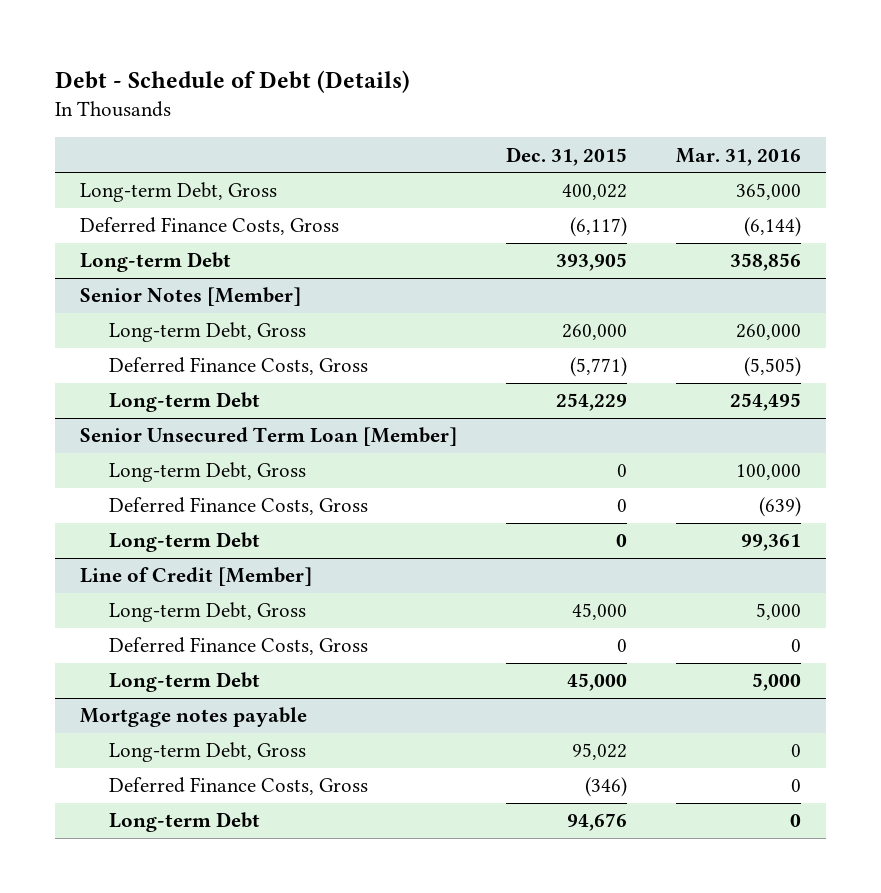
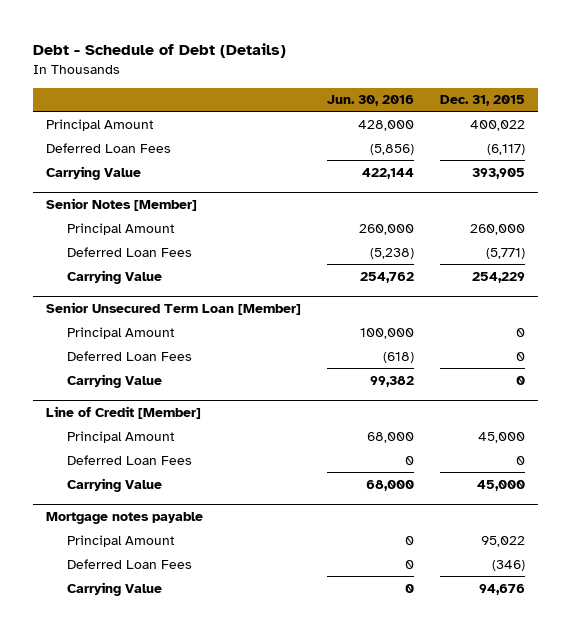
- | Dec. 31, 2015 | Mar. 31, 2016
+ | Jun. 30, 2016 | Dec. 31, 2015
- Long-term Debt, Gross | 400,022 | 365,000
- Deferred Finance Costs, Gross | (6,117) | (6,144)
- Long-term Debt | 393,905 | 358,856
+ Principal Amount | 428,000 | 400,022
+ Deferred Loan Fees | (5,856) | (6,117)
+ Carrying Value | 422,144 | 393,905
@ Senior Notes [Member]
- Long-term Debt, Gross | 260,000 | 260,000
- Deferred Finance Costs, Gross | (5,771) | (5,505)
- Long-term Debt | 254,229 | 254,495
+ Principal Amount | 260,000 | 260,000
+ Deferred Loan Fees | (5,238) | (5,771)
+ Carrying Value | 254,762 | 254,229
@ Senior Unsecured Term Loan [Member]
- Long-term Debt, Gross | 0 | 100,000
- Deferred Finance Costs, Gross | 0 | (639)
- Long-term Debt | 0 | 99,361
+ Principal Amount | 100,000 | 0
+ Deferred Loan Fees | (618) | 0
+ Carrying Value | 99,382 | 0
@ Line of Credit [Member]
- Long-term Debt, Gross | 45,000 | 5,000
- Deferred Finance Costs, Gross | 0 | 0
- Long-term Debt | 45,000 | 5,000
+ Principal Amount | 68,000 | 45,000
+ Deferred Loan Fees | 0 | 0
+ Carrying Value | 68,000 | 45,000
@ Mortgage notes payable
- Long-term Debt, Gross | 95,022 | 0
- Deferred Finance Costs, Gross | (346) | 0
- Long-term Debt | 94,676 | 0
+ Principal Amount | 0 | 95,022
+ Deferred Loan Fees | 0 | (346)
+ Carrying Value | 0 | 94,676

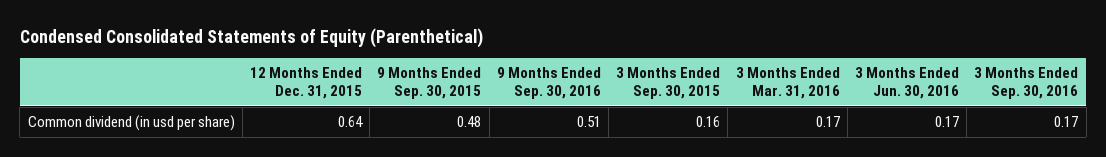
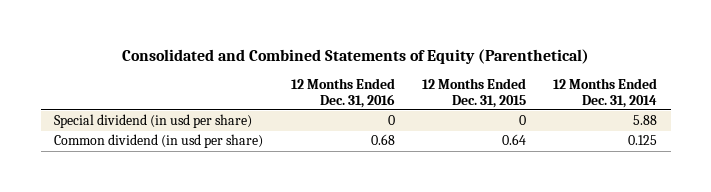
- Condensed Consolidated Statements of Equity (Parenthetical)
+ Consolidated and Combined Statements of Equity (Parenthetical)
- | 12 Months Ended Dec. 31, 2015 | 9 Months Ended Sep. 30, 2015 | 9 Months Ended Sep. 30, 2016 | 3 Months Ended Sep. 30, 2015 | 3 Months Ended Mar. 31, 2016 | 3 Months Ended Jun. 30, 2016 | 3 Months Ended Sep. 30, 2016
+ | 12 Months Ended Dec. 31, 2016 | 12 Months Ended Dec. 31, 2015 | 12 Months Ended Dec. 31, 2014
+ Special dividend (in usd per share) | 0 | 0 | 5.88

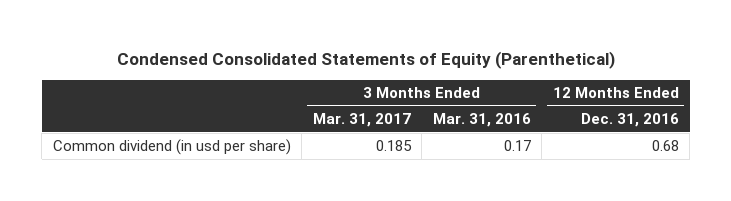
- Consolidated and Combined Statements of Equity (Parenthetical)
+ Condensed Consolidated Statements of Equity (Parenthetical)
- | 12 Months Ended Dec. 31, 2016 | 12 Months Ended Dec. 31, 2015 | 12 Months Ended Dec. 31, 2014
+ | 3 Months Ended Mar. 31, 2017 | 3 Months Ended Mar. 31, 2016 | 12 Months Ended Dec. 31, 2016
- Special dividend (in usd per share) | 0 | 0 | 5.88

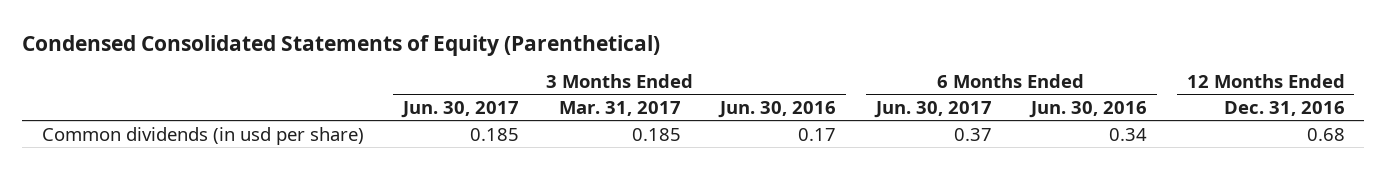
- | 3 Months Ended Mar. 31, 2017 | 3 Months Ended Mar. 31, 2016 | 12 Months Ended Dec. 31, 2016
+ | 3 Months Ended Jun. 30, 2017 | 3 Months Ended Mar. 31, 2017 | 3 Months Ended Jun. 30, 2016 | 6 Months Ended Jun. 30, 2017 | 6 Months Ended Jun. 30, 2016 | 12 Months Ended Dec. 31, 2016
- Common dividend (in usd per share) | 0.185 | 0.17 | 0.68
+ Common dividends (in usd per share) | 0.185 | 0.185 | 0.17 | 0.37 | 0.34 | 0.68

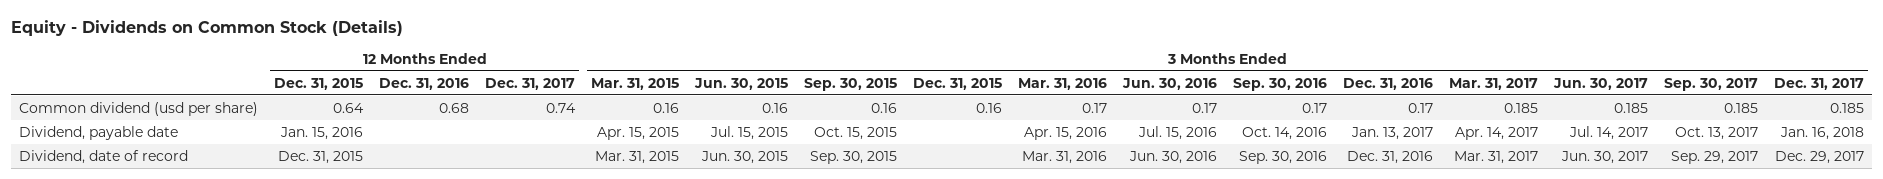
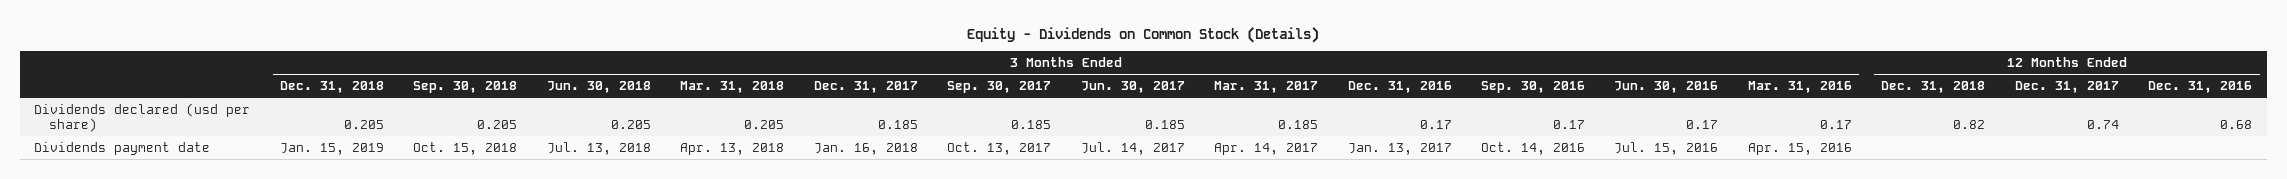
- | 12 Months Ended Dec. 31, 2015 | 12 Months Ended Dec. 31, 2016 | 12 Months Ended Dec. 31, 2017 | 3 Months Ended Mar. 31, 2015 | 3 Months Ended Jun. 30, 2015 | 3 Months Ended Sep. 30, 2015 | 3 Months Ended Dec. 31, 2015 | 3 Months Ended Mar. 31, 2016 | 3 Months Ended Jun. 30, 2016 | 3 Months Ended Sep. 30, 2016 | 3 Months Ended Dec. 31, 2016 | 3 Months Ended Mar. 31, 2017 | 3 Months Ended Jun. 30, 2017 | 3 Months Ended Sep. 30, 2017 | 3 Months Ended Dec. 31, 2017
+ | 3 Months Ended Dec. 31, 2018 | 3 Months Ended Sep. 30, 2018 | 3 Months Ended Jun. 30, 2018 | 3 Months Ended Mar. 31, 2018 | 3 Months Ended Dec. 31, 2017 | 3 Months Ended Sep. 30, 2017 | 3 Months Ended Jun. 30, 2017 | 3 Months Ended Mar. 31, 2017 | 3 Months Ended Dec. 31, 2016 | 3 Months Ended Sep. 30, 2016 | 3 Months Ended Jun. 30, 2016 | 3 Months Ended Mar. 31, 2016 | 12 Months Ended Dec. 31, 2018 | 12 Months Ended Dec. 31, 2017 | 12 Months Ended Dec. 31, 2016
- Common dividend (usd per share) | 0.64 | 0.68 | 0.74 | 0.16 | 0.16 | 0.16 | 0.16 | 0.17 | 0.17 | 0.17 | 0.17 | 0.185 | 0.185 | 0.185 | 0.185
- Dividend, payable date | Jan. 15, 2016 | | | Apr. 15, 2015 | Jul. 15, 2015 | Oct. 15, 2015 | | Apr. 15, 2016 | Jul. 15, 2016 | Oct. 14, 2016 | Jan. 13, 2017 | Apr. 14, 2017 | Jul. 14, 2017 | Oct. 13, 2017 | Jan. 16, 2018
- Dividend, date of record | Dec. 31, 2015 | | | Mar. 31, 2015 | Jun. 30, 2015 | Sep. 30, 2015 | | Mar. 31, 2016 | Jun. 30, 2016 | Sep. 30, 2016 | Dec. 31, 2016 | Mar. 31, 2017 | Jun. 30, 2017 | Sep. 29, 2017 | Dec. 29, 2017
+ Dividends declared (usd per share) | 0.205 | 0.205 | 0.205 | 0.205 | 0.185 | 0.185 | 0.185 | 0.185 | 0.17 | 0.17 | 0.17 | 0.17 | 0.82 | 0.74 | 0.68
+ Dividends payment date | Jan. 15, 2019 | Oct. 15, 2018 | Jul. 13, 2018 | Apr. 13, 2018 | Jan. 16, 2018 | Oct. 13, 2017 | Jul. 14, 2017 | Apr. 14, 2017 | Jan. 13, 2017 | Oct. 14, 2016 | Jul. 15, 2016 | Apr. 15, 2016 | | |

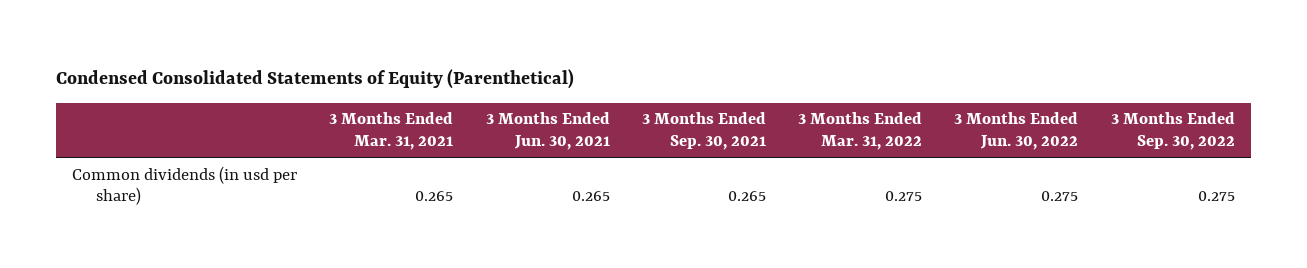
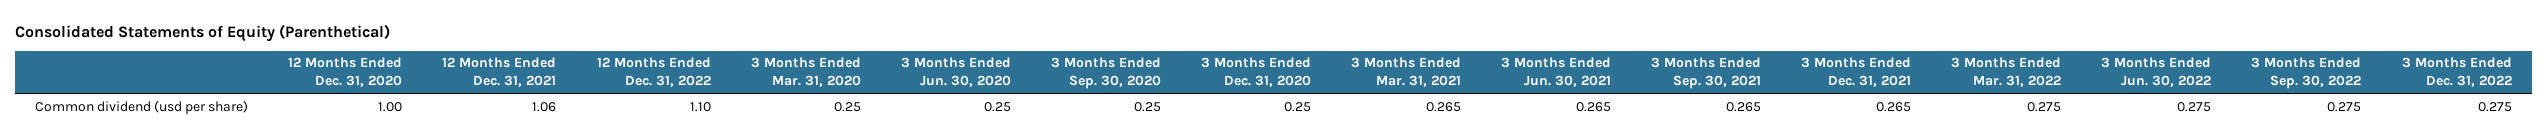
- Condensed Consolidated Statements of Equity (Parenthetical)
+ Consolidated Statements of Equity (Parenthetical)
- | 3 Months Ended Mar. 31, 2021 | 3 Months Ended Jun. 30, 2021 | 3 Months Ended Sep. 30, 2021 | 3 Months Ended Mar. 31, 2022 | 3 Months Ended Jun. 30, 2022 | 3 Months Ended Sep. 30, 2022
+ | 12 Months Ended Dec. 31, 2020 | 12 Months Ended Dec. 31, 2021 | 12 Months Ended Dec. 31, 2022 | 3 Months Ended Mar. 31, 2020 | 3 Months Ended Jun. 30, 2020 | 3 Months Ended Sep. 30, 2020 | 3 Months Ended Dec. 31, 2020 | 3 Months Ended Mar. 31, 2021 | 3 Months Ended Jun. 30, 2021 | 3 Months Ended Sep. 30, 2021 | 3 Months Ended Dec. 31, 2021 | 3 Months Ended Mar. 31, 2022 | 3 Months Ended Jun. 30, 2022 | 3 Months Ended Sep. 30, 2022 | 3 Months Ended Dec. 31, 2022
- Common dividends (in usd per share) | 0.265 | 0.265 | 0.265 | 0.275 | 0.275 | 0.275
+ Common dividend (usd per share) | 1.00 | 1.06 | 1.10 | 0.25 | 0.25 | 0.25 | 0.25 | 0.265 | 0.265 | 0.265 | 0.265 | 0.275 | 0.275 | 0.275 | 0.275

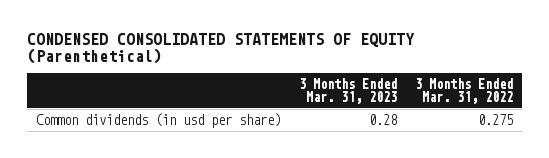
- Consolidated Statements of Equity (Parenthetical)
+ CONDENSED CONSOLIDATED STATEMENTS OF EQUITY (Parenthetical)
- | 12 Months Ended Dec. 31, 2020 | 12 Months Ended Dec. 31, 2021 | 12 Months Ended Dec. 31, 2022 | 3 Months Ended Mar. 31, 2020 | 3 Months Ended Jun. 30, 2020 | 3 Months Ended Sep. 30, 2020 | 3 Months Ended Dec. 31, 2020 | 3 Months Ended Mar. 31, 2021 | 3 Months Ended Jun. 30, 2021 | 3 Months Ended Sep. 30, 2021 | 3 Months Ended Dec. 31, 2021 | 3 Months Ended Mar. 31, 2022 | 3 Months Ended Jun. 30, 2022 | 3 Months Ended Sep. 30, 2022 | 3 Months Ended Dec. 31, 2022
+ | 3 Months Ended Mar. 31, 2023 | 3 Months Ended Mar. 31, 2022
- Common dividend (usd per share) | 1.00 | 1.06 | 1.10 | 0.25 | 0.25 | 0.25 | 0.25 | 0.265 | 0.265 | 0.265 | 0.265 | 0.275 | 0.275 | 0.275 | 0.275
+ Common dividends (in usd per share) | 0.28 | 0.275

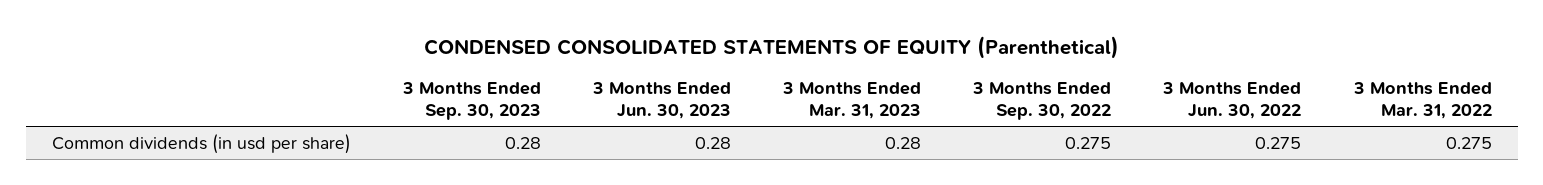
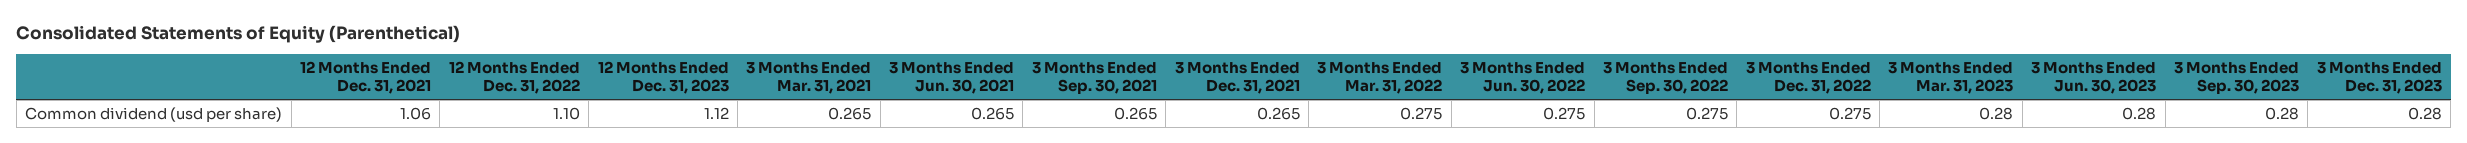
- CONDENSED CONSOLIDATED STATEMENTS OF EQUITY (Parenthetical)
+ Consolidated Statements of Equity (Parenthetical)
- | 3 Months Ended Sep. 30, 2023 | 3 Months Ended Jun. 30, 2023 | 3 Months Ended Mar. 31, 2023 | 3 Months Ended Sep. 30, 2022 | 3 Months Ended Jun. 30, 2022 | 3 Months Ended Mar. 31, 2022
+ | 12 Months Ended Dec. 31, 2021 | 12 Months Ended Dec. 31, 2022 | 12 Months Ended Dec. 31, 2023 | 3 Months Ended Mar. 31, 2021 | 3 Months Ended Jun. 30, 2021 | 3 Months Ended Sep. 30, 2021 | 3 Months Ended Dec. 31, 2021 | 3 Months Ended Mar. 31, 2022 | 3 Months Ended Jun. 30, 2022 | 3 Months Ended Sep. 30, 2022 | 3 Months Ended Dec. 31, 2022 | 3 Months Ended Mar. 31, 2023 | 3 Months Ended Jun. 30, 2023 | 3 Months Ended Sep. 30, 2023 | 3 Months Ended Dec. 31, 2023
- Common dividends (in usd per share) | 0.28 | 0.28 | 0.28 | 0.275 | 0.275 | 0.275
+ Common dividend (usd per share) | 1.06 | 1.10 | 1.12 | 0.265 | 0.265 | 0.265 | 0.265 | 0.275 | 0.275 | 0.275 | 0.275 | 0.28 | 0.28 | 0.28 | 0.28

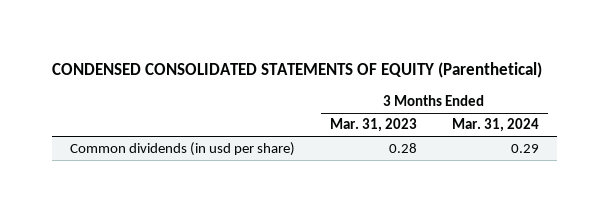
- Consolidated Statements of Equity (Parenthetical)
+ CONDENSED CONSOLIDATED STATEMENTS OF EQUITY (Parenthetical)
- | 12 Months Ended Dec. 31, 2021 | 12 Months Ended Dec. 31, 2022 | 12 Months Ended Dec. 31, 2023 | 3 Months Ended Mar. 31, 2021 | 3 Months Ended Jun. 30, 2021 | 3 Months Ended Sep. 30, 2021 | 3 Months Ended Dec. 31, 2021 | 3 Months Ended Mar. 31, 2022 | 3 Months Ended Jun. 30, 2022 | 3 Months Ended Sep. 30, 2022 | 3 Months Ended Dec. 31, 2022 | 3 Months Ended Mar. 31, 2023 | 3 Months Ended Jun. 30, 2023 | 3 Months Ended Sep. 30, 2023 | 3 Months Ended Dec. 31, 2023
+ | 3 Months Ended Mar. 31, 2023 | 3 Months Ended Mar. 31, 2024
- Common dividend (usd per share) | 1.06 | 1.10 | 1.12 | 0.265 | 0.265 | 0.265 | 0.265 | 0.275 | 0.275 | 0.275 | 0.275 | 0.28 | 0.28 | 0.28 | 0.28
+ Common dividends (in usd per share) | 0.28 | 0.29

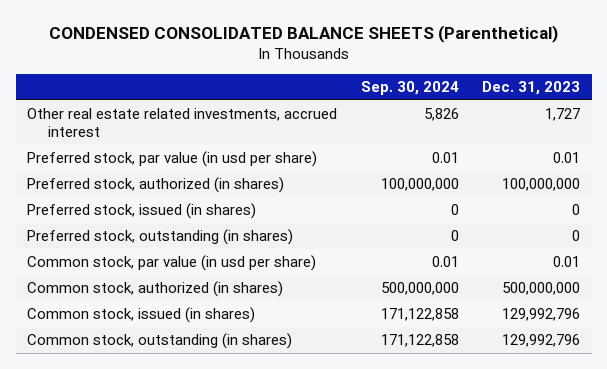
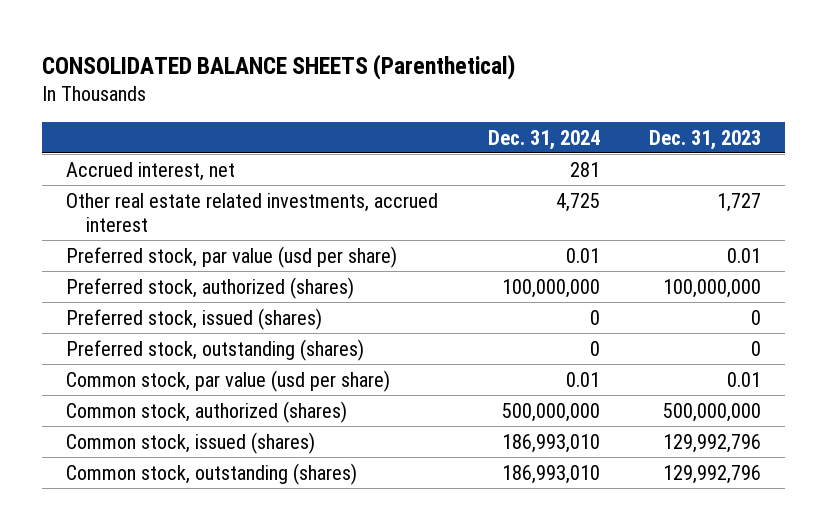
- CONDENSED CONSOLIDATED BALANCE SHEETS (Parenthetical)
+ CONSOLIDATED BALANCE SHEETS (Parenthetical)
- | Sep. 30, 2024 | Dec. 31, 2023
+ | Dec. 31, 2024 | Dec. 31, 2023
+ Accrued interest, net | 281 |
- Preferred stock, par value (in usd per share) | 0.01 | 0.01
- Preferred stock, authorized (in shares) | 100,000,000 | 100,000,000
- Preferred stock, issued (in shares) | 0 | 0
- Preferred stock, outstanding (in shares) | 0 | 0
- Common stock, par value (in usd per share) | 0.01 | 0.01
- Common stock, authorized (in shares) | 500,000,000 | 500,000,000
- Common stock, issued (in shares) | 171,122,858 | 129,992,796
- Common stock, outstanding (in shares) | 171,122,858 | 129,992,796
+ Preferred stock, par value (usd per share) | 0.01 | 0.01
+ Preferred stock, authorized (shares) | 100,000,000 | 100,000,000
+ Preferred stock, issued (shares) | 0 | 0
+ Preferred stock, outstanding (shares) | 0 | 0
+ Common stock, par value (usd per share) | 0.01 | 0.01
+ Common stock, authorized (shares) | 500,000,000 | 500,000,000
+ Common stock, issued (shares) | 186,993,010 | 129,992,796
+ Common stock, outstanding (shares) | 186,993,010 | 129,992,796

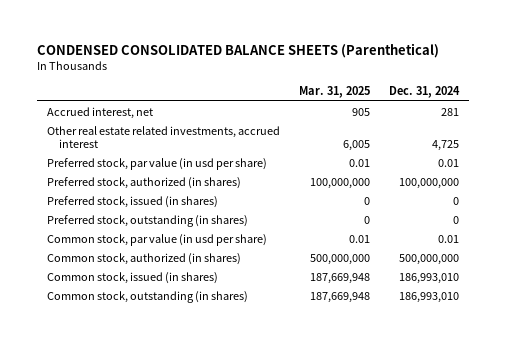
- CONSOLIDATED BALANCE SHEETS (Parenthetical)
+ CONDENSED CONSOLIDATED BALANCE SHEETS (Parenthetical)
- | Dec. 31, 2024 | Dec. 31, 2023
+ | Mar. 31, 2025 | Dec. 31, 2024
- Preferred stock, par value (usd per share) | 0.01 | 0.01
- Preferred stock, authorized (shares) | 100,000,000 | 100,000,000
- Preferred stock, issued (shares) | 0 | 0
- Preferred stock, outstanding (shares) | 0 | 0
- Common stock, par value (usd per share) | 0.01 | 0.01
- Common stock, authorized (shares) | 500,000,000 | 500,000,000
- Common stock, issued (shares) | 186,993,010 | 129,992,796
- Common stock, outstanding (shares) | 186,993,010 | 129,992,796
+ Preferred stock, par value (in usd per share) | 0.01 | 0.01
+ Preferred stock, authorized (in shares) | 100,000,000 | 100,000,000
+ Preferred stock, issued (in shares) | 0 | 0
+ Preferred stock, outstanding (in shares) | 0 | 0
+ Common stock, par value (in usd per share) | 0.01 | 0.01
+ Common stock, authorized (in shares) | 500,000,000 | 500,000,000
+ Common stock, issued (in shares) | 187,669,948 | 186,993,010
+ Common stock, outstanding (in shares) | 187,669,948 | 186,993,010

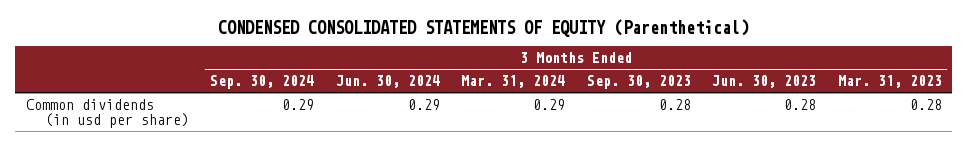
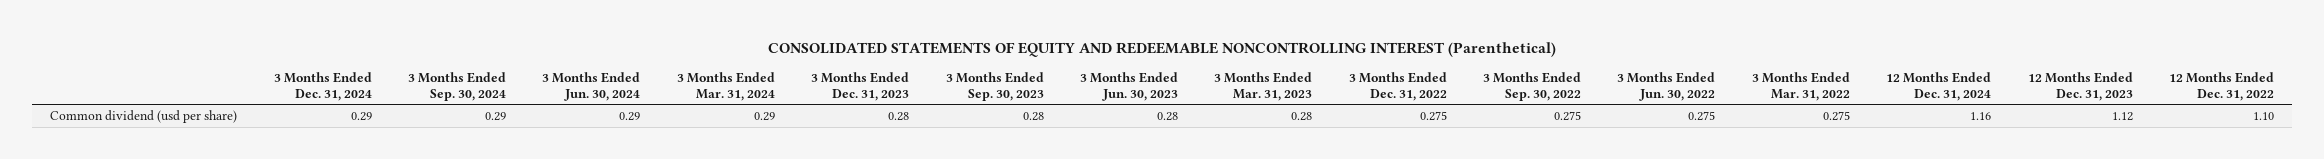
- CONDENSED CONSOLIDATED STATEMENTS OF EQUITY (Parenthetical)
+ CONSOLIDATED STATEMENTS OF EQUITY AND REDEEMABLE NONCONTROLLING INTEREST (Parenthetical)
- | 3 Months Ended Sep. 30, 2024 | 3 Months Ended Jun. 30, 2024 | 3 Months Ended Mar. 31, 2024 | 3 Months Ended Sep. 30, 2023 | 3 Months Ended Jun. 30, 2023 | 3 Months Ended Mar. 31, 2023
+ | 3 Months Ended Dec. 31, 2024 | 3 Months Ended Sep. 30, 2024 | 3 Months Ended Jun. 30, 2024 | 3 Months Ended Mar. 31, 2024 | 3 Months Ended Dec. 31, 2023 | 3 Months Ended Sep. 30, 2023 | 3 Months Ended Jun. 30, 2023 | 3 Months Ended Mar. 31, 2023 | 3 Months Ended Dec. 31, 2022 | 3 Months Ended Sep. 30, 2022 | 3 Months Ended Jun. 30, 2022 | 3 Months Ended Mar. 31, 2022 | 12 Months Ended Dec. 31, 2024 | 12 Months Ended Dec. 31, 2023 | 12 Months Ended Dec. 31, 2022
- Common dividends (in usd per share) | 0.29 | 0.29 | 0.29 | 0.28 | 0.28 | 0.28
+ Common dividend (usd per share) | 0.29 | 0.29 | 0.29 | 0.29 | 0.28 | 0.28 | 0.28 | 0.28 | 0.275 | 0.275 | 0.275 | 0.275 | 1.16 | 1.12 | 1.10

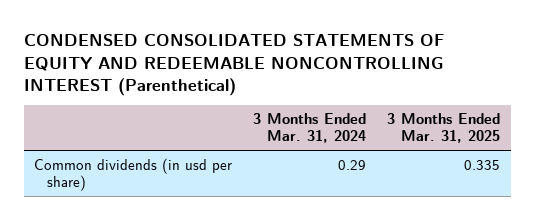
- CONSOLIDATED STATEMENTS OF EQUITY AND REDEEMABLE NONCONTROLLING INTEREST (Parenthetical)
+ CONDENSED CONSOLIDATED STATEMENTS OF EQUITY AND REDEEMABLE NONCONTROLLING INTEREST (Parenthetical)
- | 3 Months Ended Dec. 31, 2024 | 3 Months Ended Sep. 30, 2024 | 3 Months Ended Jun. 30, 2024 | 3 Months Ended Mar. 31, 2024 | 3 Months Ended Dec. 31, 2023 | 3 Months Ended Sep. 30, 2023 | 3 Months Ended Jun. 30, 2023 | 3 Months Ended Mar. 31, 2023 | 3 Months Ended Dec. 31, 2022 | 3 Months Ended Sep. 30, 2022 | 3 Months Ended Jun. 30, 2022 | 3 Months Ended Mar. 31, 2022 | 12 Months Ended Dec. 31, 2024 | 12 Months Ended Dec. 31, 2023 | 12 Months Ended Dec. 31, 2022
+ | 3 Months Ended Mar. 31, 2024 | 3 Months Ended Mar. 31, 2025
- Common dividend (usd per share) | 0.29 | 0.29 | 0.29 | 0.29 | 0.28 | 0.28 | 0.28 | 0.28 | 0.275 | 0.275 | 0.275 | 0.275 | 1.16 | 1.12 | 1.10
+ Common dividends (in usd per share) | 0.29 | 0.335

